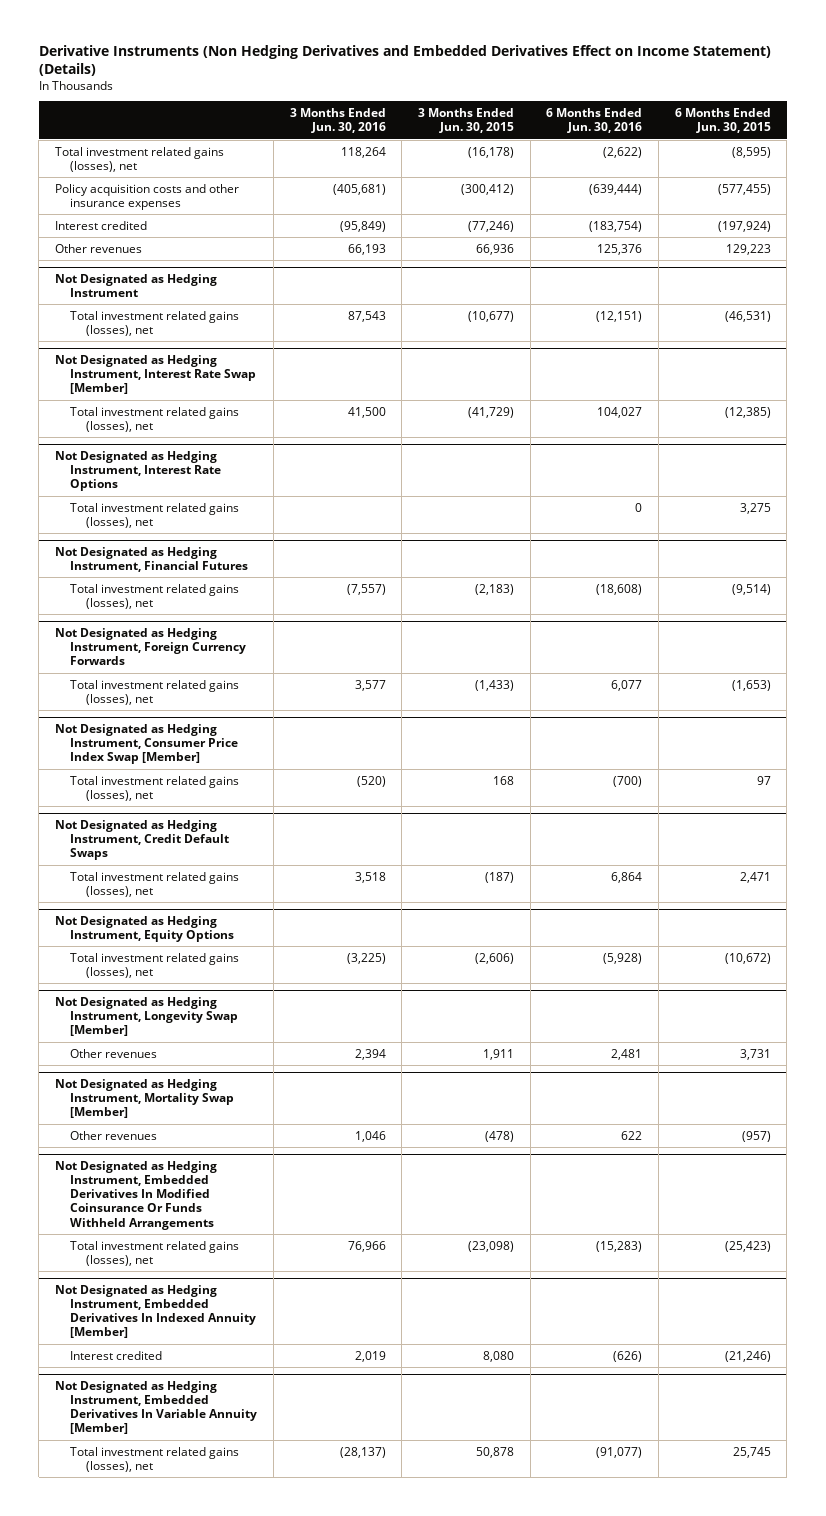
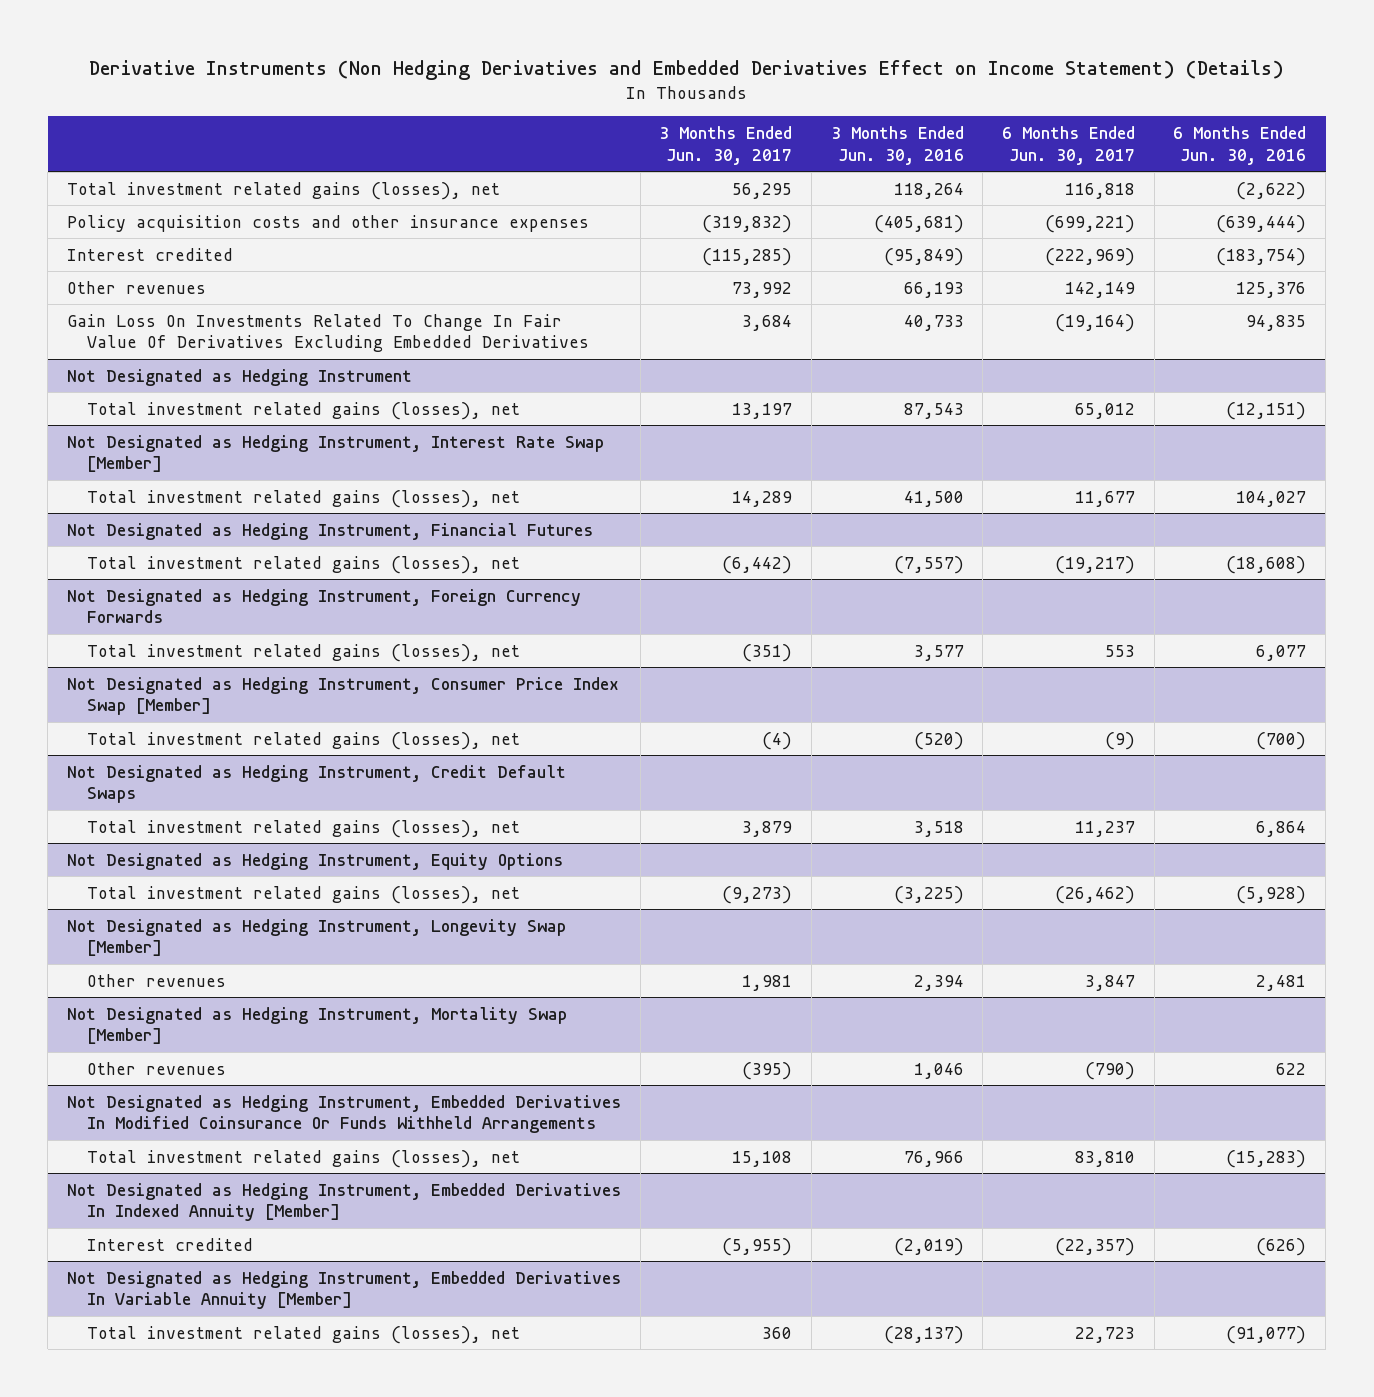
- | 3 Months Ended Jun. 30, 2016 | 3 Months Ended Jun. 30, 2015 | 6 Months Ended Jun. 30, 2016 | 6 Months Ended Jun. 30, 2015
+ | 3 Months Ended Jun. 30, 2017 | 3 Months Ended Jun. 30, 2016 | 6 Months Ended Jun. 30, 2017 | 6 Months Ended Jun. 30, 2016
+ Gain Loss On Investments Related To Change In Fair Value Of Derivatives Excluding Embedded Derivatives | 3,684 | 40,733 | (19,164) | 94,835
- Not Designated as Hedging Instrument, Interest Rate Options
- Total investment related gains (losses), net | | | 0 | 3,275
@ Not Designated as Hedging Instrument, Embedded Derivatives In Indexed Annuity [Member]
- Interest credited | 2,019 | 8,080 | (626) | (21,246)
+ Interest credited | (5,955) | (2,019) | (22,357) | (626)

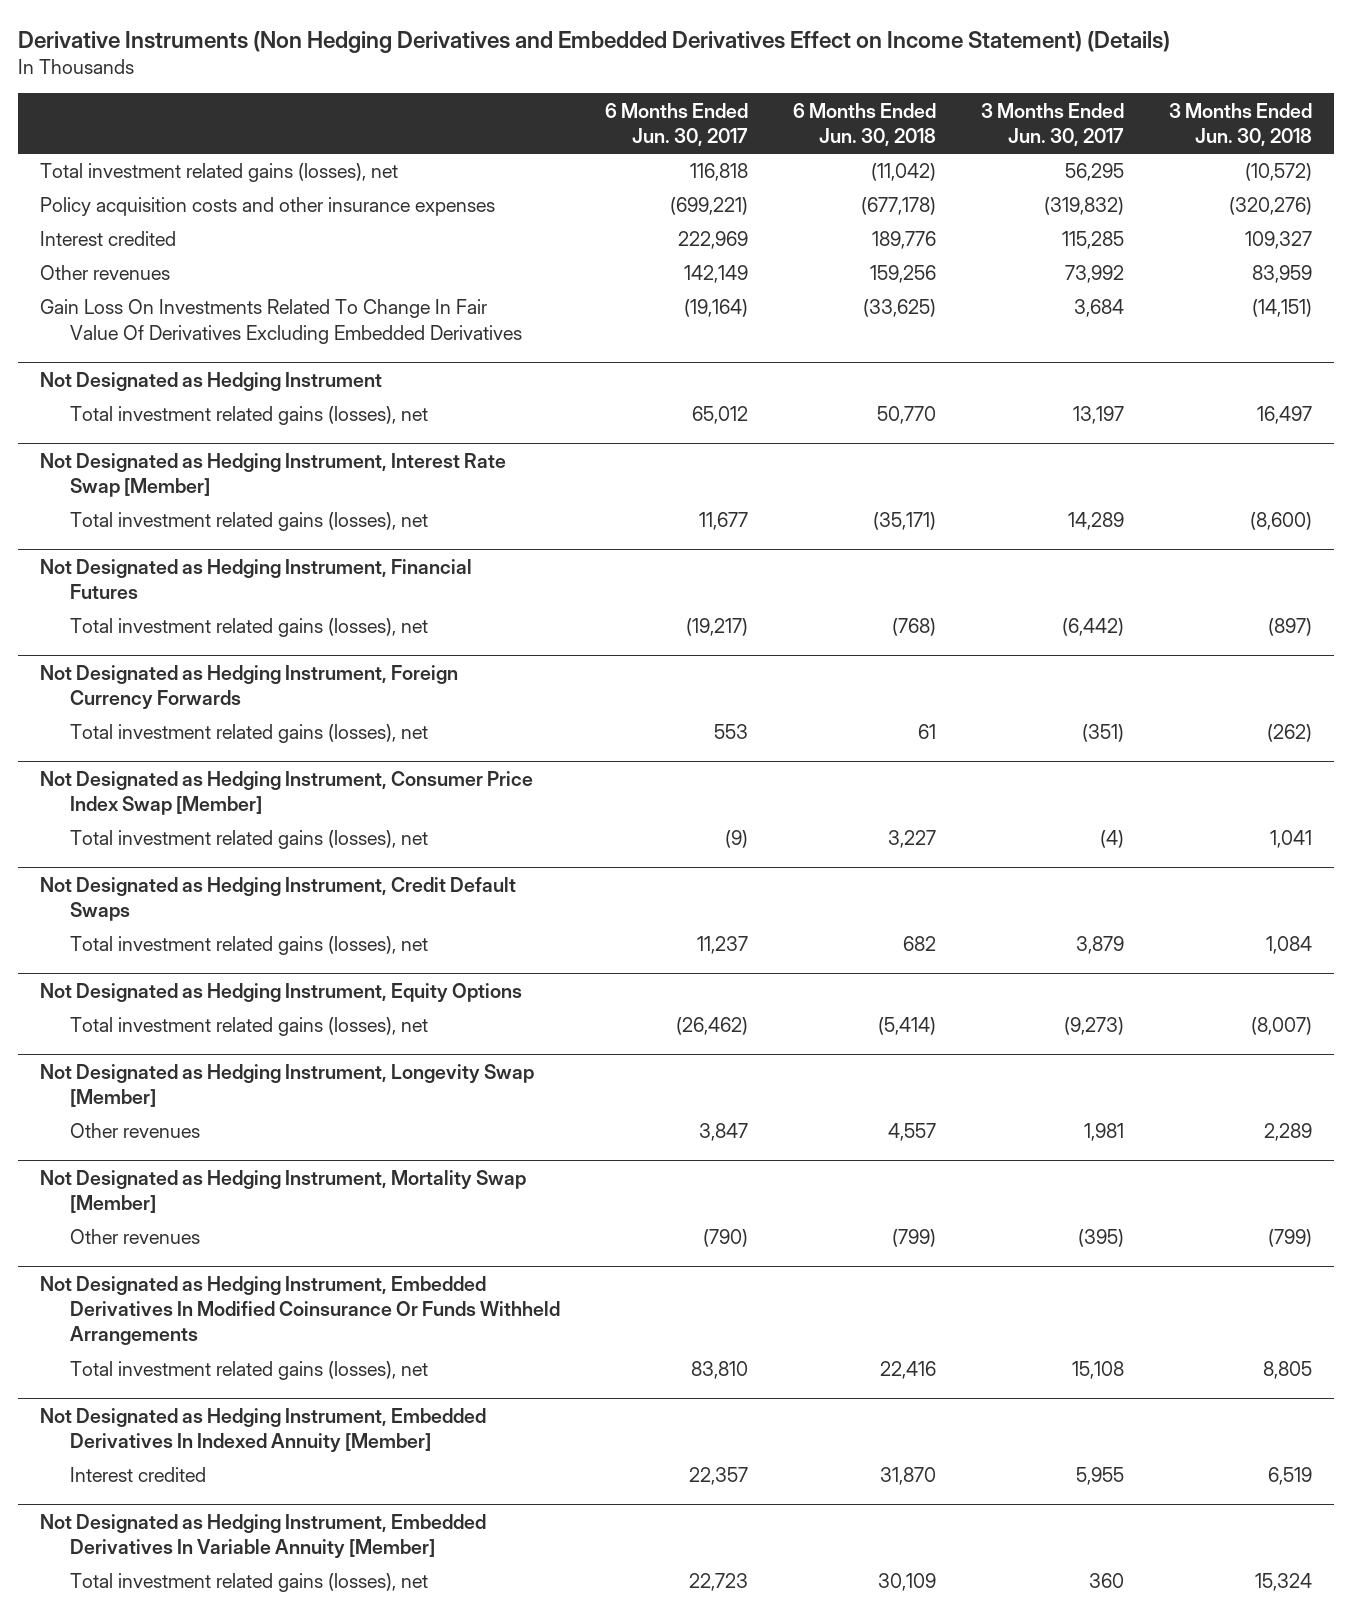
- | 3 Months Ended Jun. 30, 2017 | 3 Months Ended Jun. 30, 2016 | 6 Months Ended Jun. 30, 2017 | 6 Months Ended Jun. 30, 2016
+ | 6 Months Ended Jun. 30, 2017 | 6 Months Ended Jun. 30, 2018 | 3 Months Ended Jun. 30, 2017 | 3 Months Ended Jun. 30, 2018
- Interest credited | (115,285) | (95,849) | (222,969) | (183,754)
+ Interest credited | 222,969 | 189,776 | 115,285 | 109,327
@ Not Designated as Hedging Instrument, Embedded Derivatives In Indexed Annuity [Member]
- Interest credited | (5,955) | (2,019) | (22,357) | (626)
+ Interest credited | 22,357 | 31,870 | 5,955 | 6,519

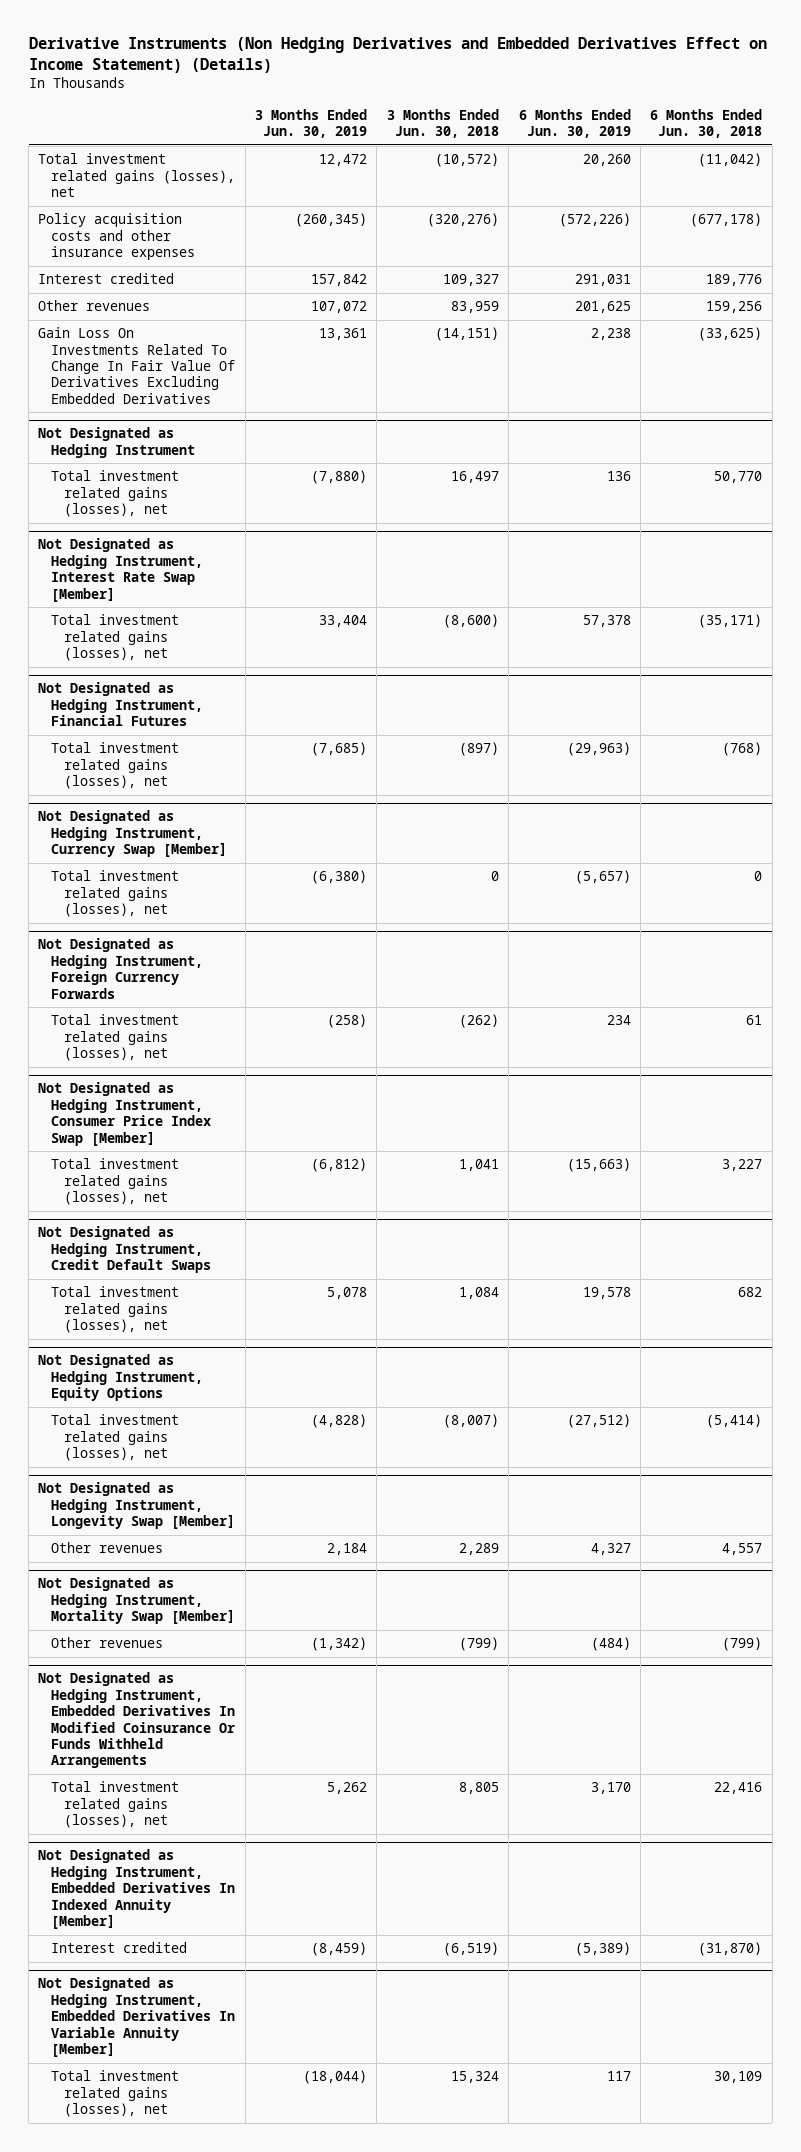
- | 6 Months Ended Jun. 30, 2017 | 6 Months Ended Jun. 30, 2018 | 3 Months Ended Jun. 30, 2017 | 3 Months Ended Jun. 30, 2018
+ | 3 Months Ended Jun. 30, 2019 | 3 Months Ended Jun. 30, 2018 | 6 Months Ended Jun. 30, 2019 | 6 Months Ended Jun. 30, 2018
+ Not Designated as Hedging Instrument, Currency Swap [Member]
+ Total investment related gains (losses), net | (6,380) | 0 | (5,657) | 0
@ Not Designated as Hedging Instrument, Embedded Derivatives In Indexed Annuity [Member]
- Interest credited | 22,357 | 31,870 | 5,955 | 6,519
+ Interest credited | (8,459) | (6,519) | (5,389) | (31,870)

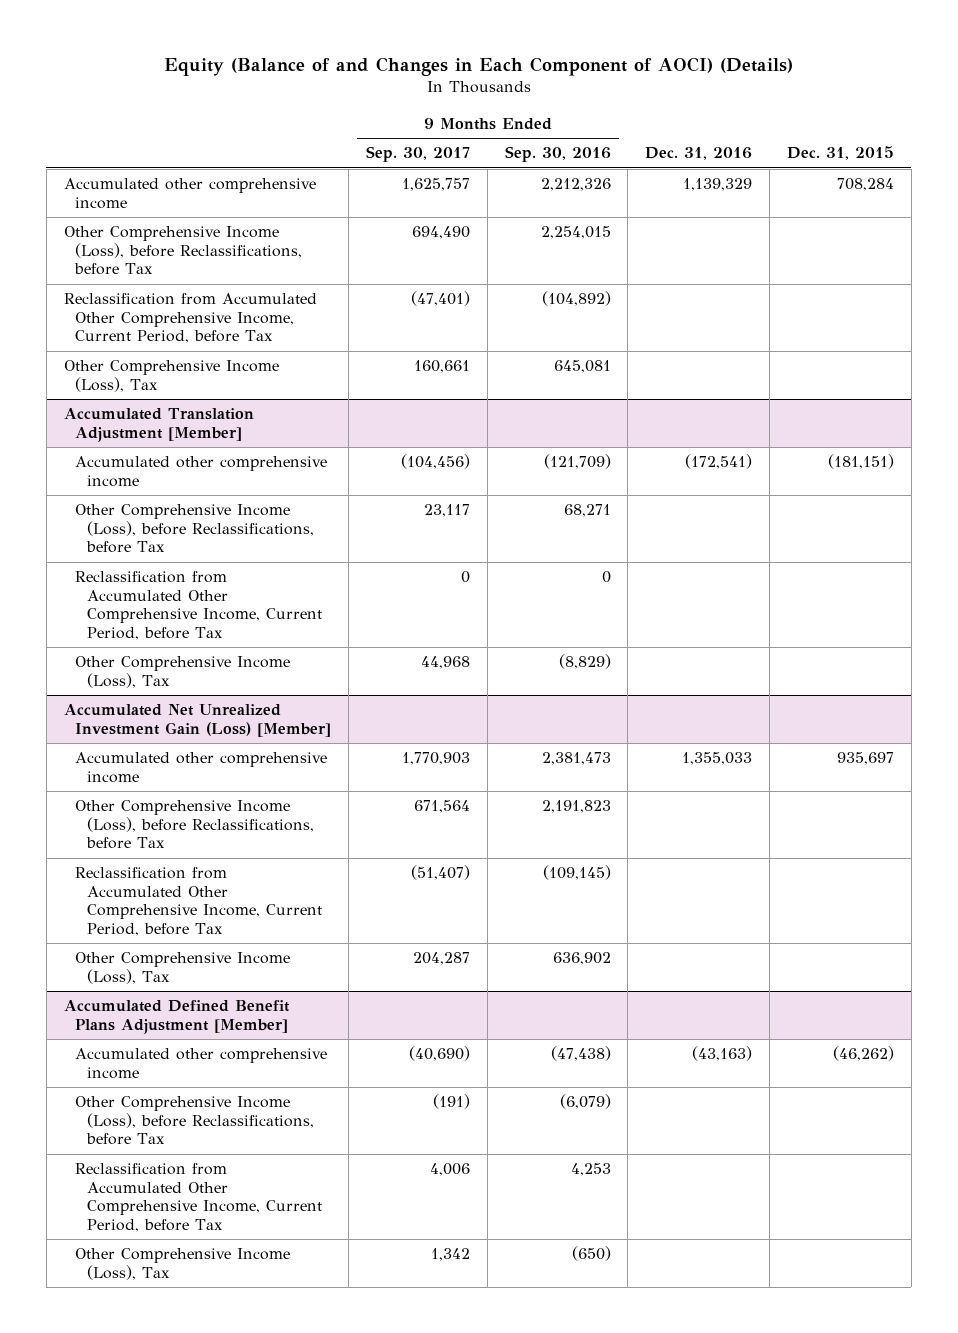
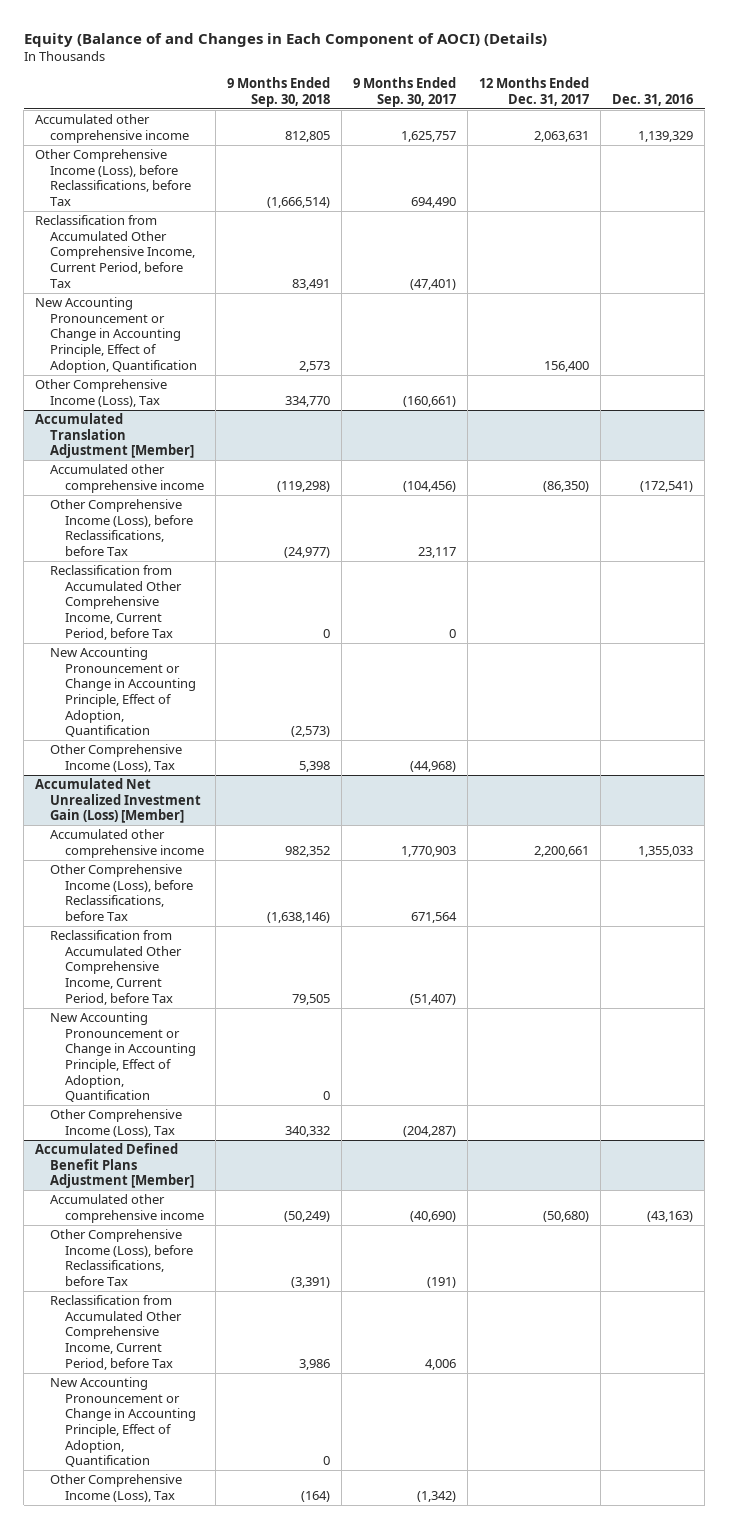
- | 9 Months Ended Sep. 30, 2017 | 9 Months Ended Sep. 30, 2016 | Dec. 31, 2016 | Dec. 31, 2015
+ | 9 Months Ended Sep. 30, 2018 | 9 Months Ended Sep. 30, 2017 | 12 Months Ended Dec. 31, 2017 | Dec. 31, 2016
- Other Comprehensive Income (Loss), Tax | 160,661 | 645,081 | |
+ New Accounting Pronouncement or Change in Accounting Principle, Effect of Adoption, Quantification | 2,573 | | 156,400 |
+ Other Comprehensive Income (Loss), Tax | 334,770 | (160,661) | |
@ Accumulated Translation Adjustment [Member]
- Other Comprehensive Income (Loss), Tax | 44,968 | (8,829) | |
+ New Accounting Pronouncement or Change in Accounting Principle, Effect of Adoption, Quantification | (2,573) | | |
+ Other Comprehensive Income (Loss), Tax | 5,398 | (44,968) | |
@ Accumulated Net Unrealized Investment Gain (Loss) [Member]
- Other Comprehensive Income (Loss), Tax | 204,287 | 636,902 | |
+ New Accounting Pronouncement or Change in Accounting Principle, Effect of Adoption, Quantification | 0 | | |
+ Other Comprehensive Income (Loss), Tax | 340,332 | (204,287) | |
@ Accumulated Defined Benefit Plans Adjustment [Member]
- Other Comprehensive Income (Loss), Tax | 1,342 | (650) | |
+ New Accounting Pronouncement or Change in Accounting Principle, Effect of Adoption, Quantification | 0 | | |
+ Other Comprehensive Income (Loss), Tax | (164) | (1,342) | |

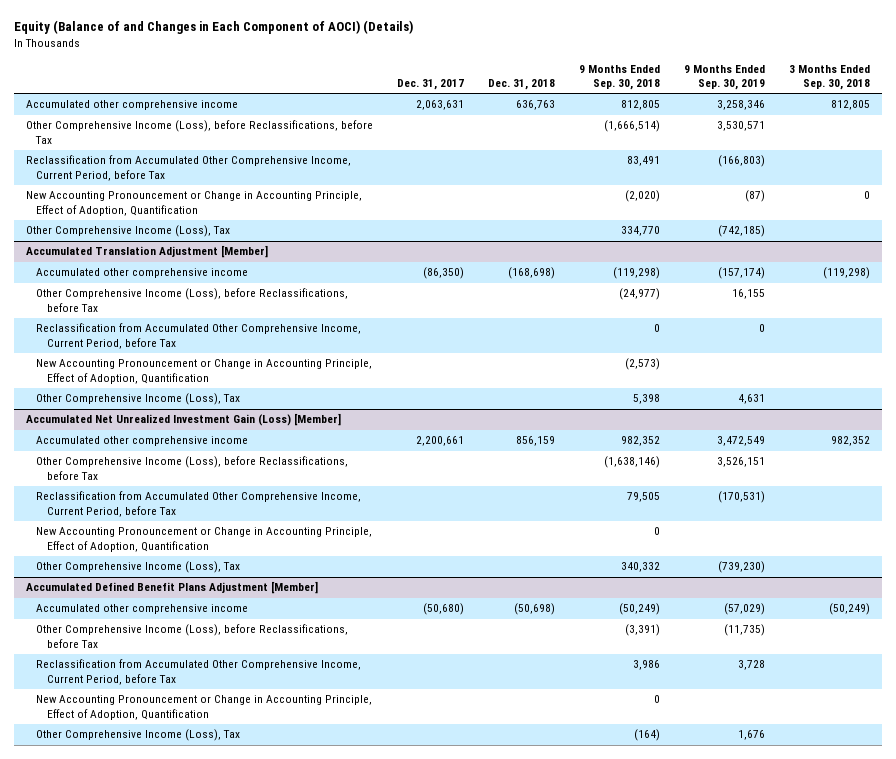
- | 9 Months Ended Sep. 30, 2018 | 9 Months Ended Sep. 30, 2017 | 12 Months Ended Dec. 31, 2017 | Dec. 31, 2016
+ | Dec. 31, 2017 | Dec. 31, 2018 | 9 Months Ended Sep. 30, 2018 | 9 Months Ended Sep. 30, 2019 | 3 Months Ended Sep. 30, 2018
- New Accounting Pronouncement or Change in Accounting Principle, Effect of Adoption, Quantification | 2,573 | | 156,400 |
+ New Accounting Pronouncement or Change in Accounting Principle, Effect of Adoption, Quantification | | | (2,020) | (87) | 0

